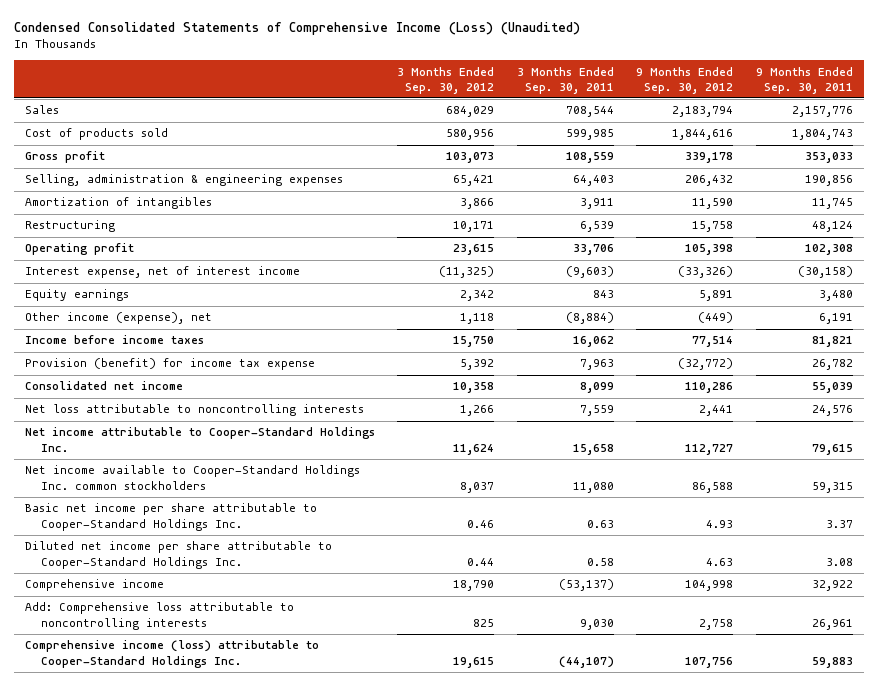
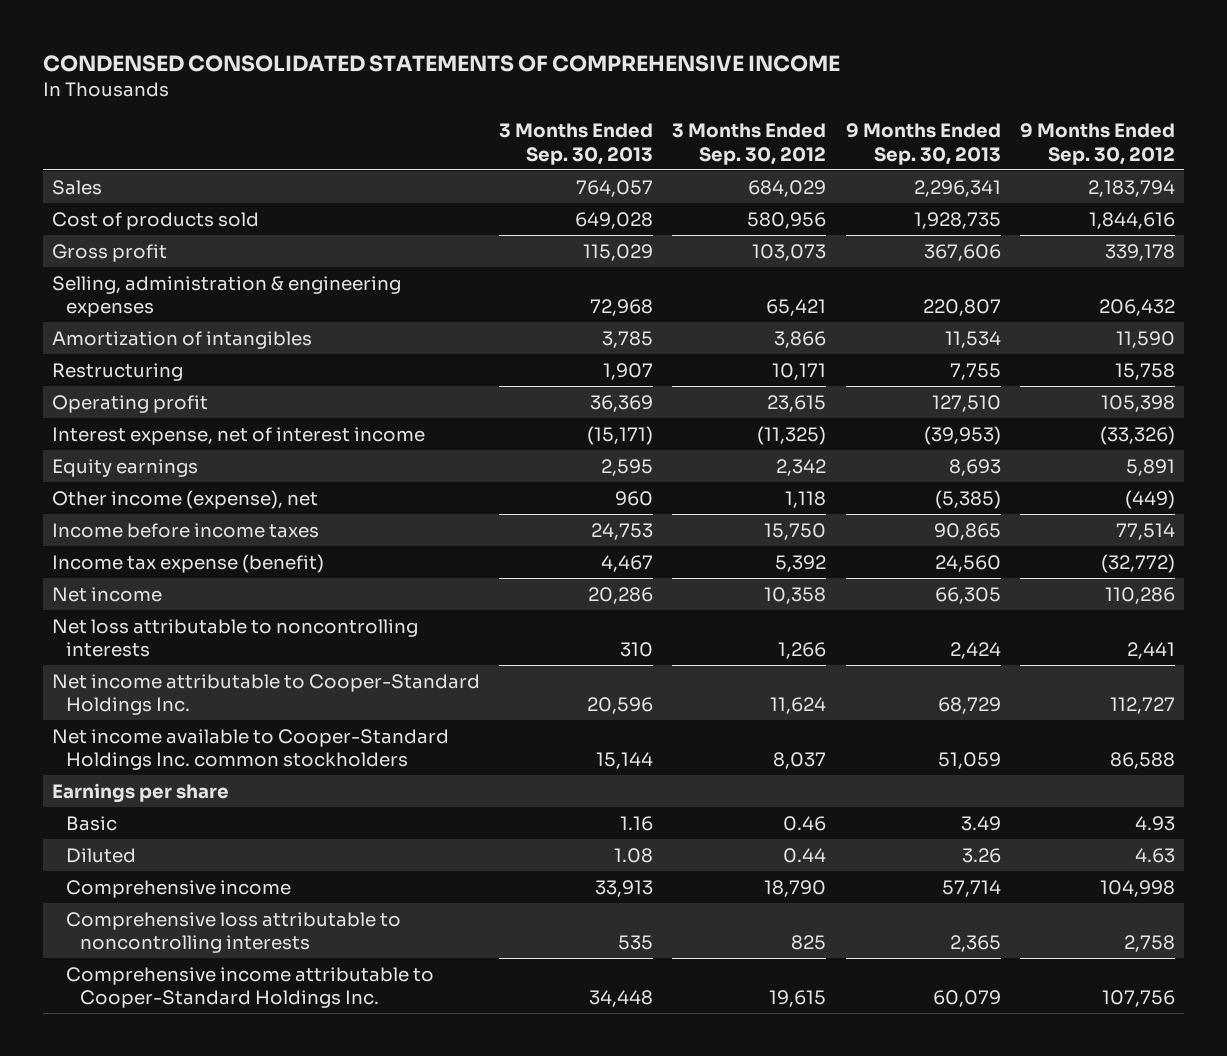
- Condensed Consolidated Statements of Comprehensive Income (Loss) (Unaudited)
+ CONDENSED CONSOLIDATED STATEMENTS OF COMPREHENSIVE INCOME
- | 3 Months Ended Sep. 30, 2012 | 3 Months Ended Sep. 30, 2011 | 9 Months Ended Sep. 30, 2012 | 9 Months Ended Sep. 30, 2011
+ | 3 Months Ended Sep. 30, 2013 | 3 Months Ended Sep. 30, 2012 | 9 Months Ended Sep. 30, 2013 | 9 Months Ended Sep. 30, 2012
- Provision (benefit) for income tax expense | 5,392 | 7,963 | (32,772) | 26,782
- Consolidated net income | 10,358 | 8,099 | 110,286 | 55,039
+ Income tax expense (benefit) | 4,467 | 5,392 | 24,560 | (32,772)
+ Net income | 20,286 | 10,358 | 66,305 | 110,286
- Basic net income per share attributable to Cooper-Standard Holdings Inc. | 0.46 | 0.63 | 4.93 | 3.37
- Diluted net income per share attributable to Cooper-Standard Holdings Inc. | 0.44 | 0.58 | 4.63 | 3.08
+ Earnings per share
+ Basic | 1.16 | 0.46 | 3.49 | 4.93
+ Diluted | 1.08 | 0.44 | 3.26 | 4.63
- Add: Comprehensive loss attributable to noncontrolling interests | 825 | 9,030 | 2,758 | 26,961
- Comprehensive income (loss) attributable to Cooper-Standard Holdings Inc. | 19,615 | (44,107) | 107,756 | 59,883
+ Comprehensive loss attributable to noncontrolling interests | 535 | 825 | 2,365 | 2,758
+ Comprehensive income attributable to Cooper-Standard Holdings Inc. | 34,448 | 19,615 | 60,079 | 107,756

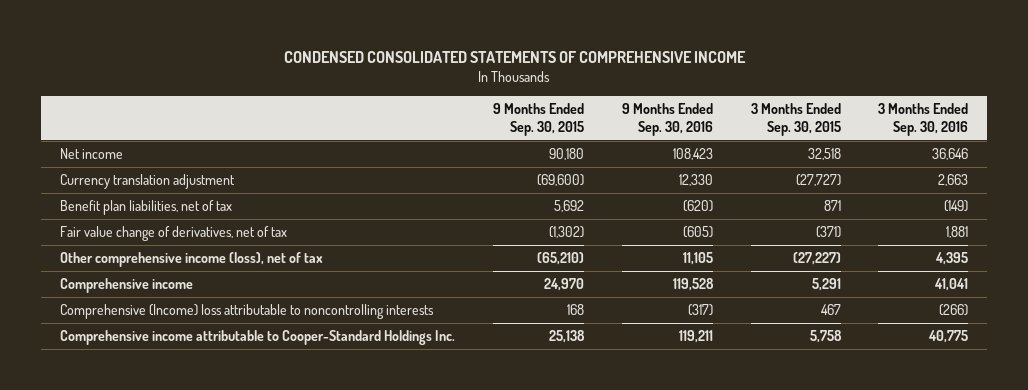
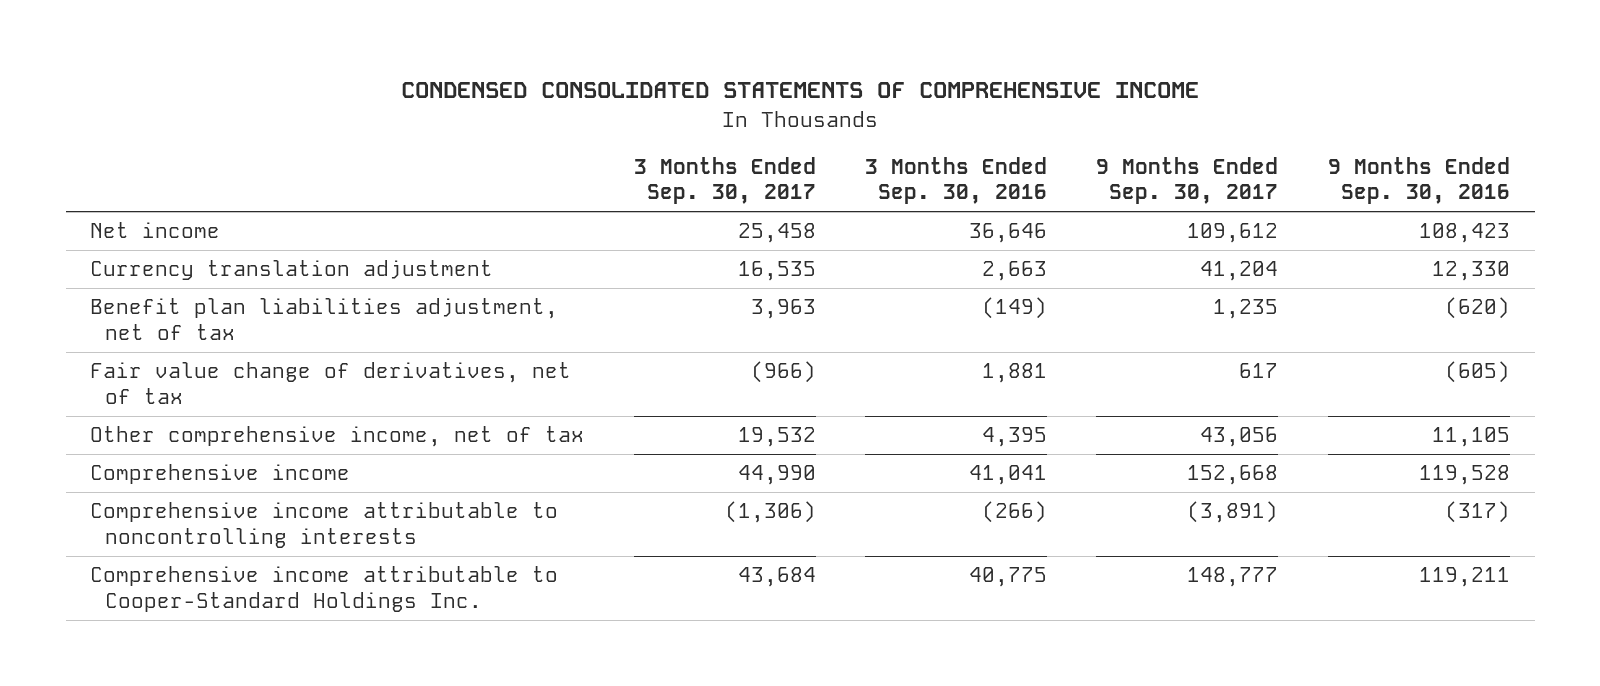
- | 9 Months Ended Sep. 30, 2015 | 9 Months Ended Sep. 30, 2016 | 3 Months Ended Sep. 30, 2015 | 3 Months Ended Sep. 30, 2016
+ | 3 Months Ended Sep. 30, 2017 | 3 Months Ended Sep. 30, 2016 | 9 Months Ended Sep. 30, 2017 | 9 Months Ended Sep. 30, 2016
- Benefit plan liabilities, net of tax | 5,692 | (620) | 871 | (149)
+ Benefit plan liabilities adjustment, net of tax | 3,963 | (149) | 1,235 | (620)
- Other comprehensive income (loss), net of tax | (65,210) | 11,105 | (27,227) | 4,395
+ Other comprehensive income, net of tax | 19,532 | 4,395 | 43,056 | 11,105
- Comprehensive (Income) loss attributable to noncontrolling interests | 168 | (317) | 467 | (266)
+ Comprehensive income attributable to noncontrolling interests | (1,306) | (266) | (3,891) | (317)

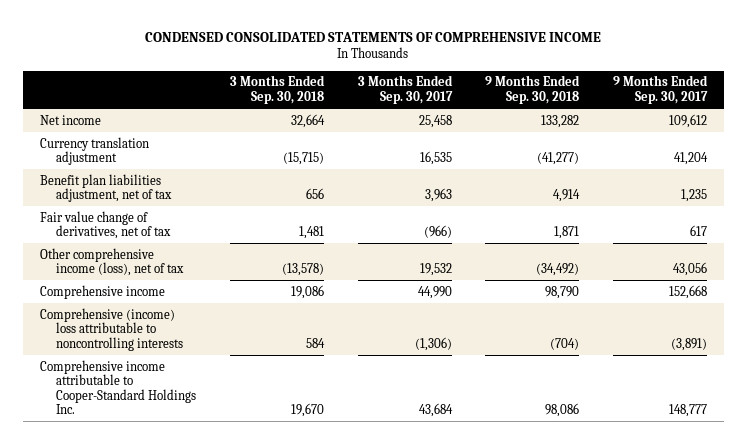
- | 3 Months Ended Sep. 30, 2017 | 3 Months Ended Sep. 30, 2016 | 9 Months Ended Sep. 30, 2017 | 9 Months Ended Sep. 30, 2016
+ | 3 Months Ended Sep. 30, 2018 | 3 Months Ended Sep. 30, 2017 | 9 Months Ended Sep. 30, 2018 | 9 Months Ended Sep. 30, 2017
- Other comprehensive income, net of tax | 19,532 | 4,395 | 43,056 | 11,105
+ Other comprehensive income (loss), net of tax | (13,578) | 19,532 | (34,492) | 43,056
- Comprehensive income attributable to noncontrolling interests | (1,306) | (266) | (3,891) | (317)
+ Comprehensive (income) loss attributable to noncontrolling interests | 584 | (1,306) | (704) | (3,891)

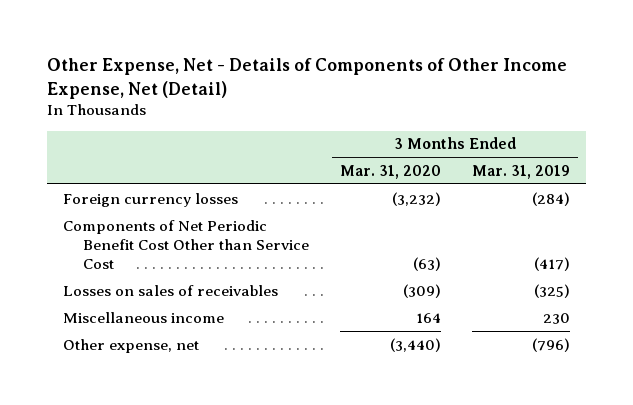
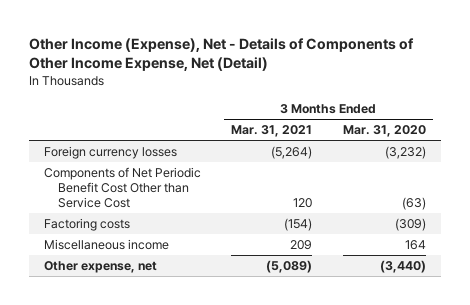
- Other Expense, Net - Details of Components of Other Income Expense, Net (Detail)
+ Other Income (Expense), Net - Details of Components of Other Income Expense, Net (Detail)
- | 3 Months Ended Mar. 31, 2020 | 3 Months Ended Mar. 31, 2019
+ | 3 Months Ended Mar. 31, 2021 | 3 Months Ended Mar. 31, 2020
- Losses on sales of receivables | (309) | (325)
+ Factoring costs | (154) | (309)

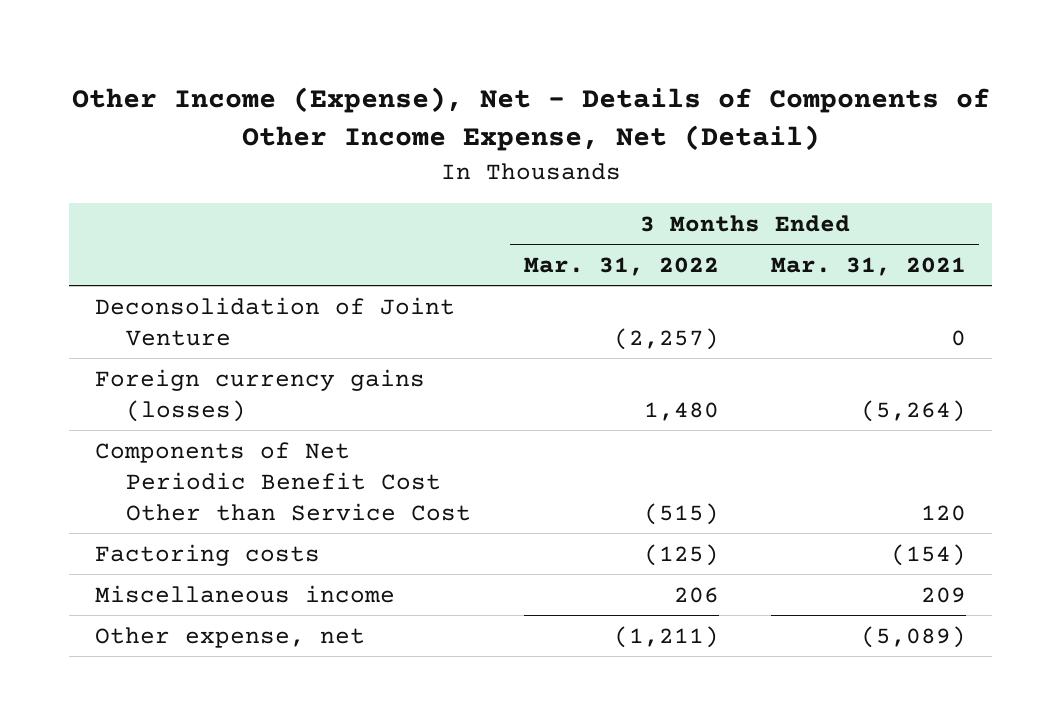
- | 3 Months Ended Mar. 31, 2021 | 3 Months Ended Mar. 31, 2020
+ | 3 Months Ended Mar. 31, 2022 | 3 Months Ended Mar. 31, 2021
- Foreign currency losses | (5,264) | (3,232)
+ Deconsolidation of Joint Venture | (2,257) | 0
+ Foreign currency gains (losses) | 1,480 | (5,264)

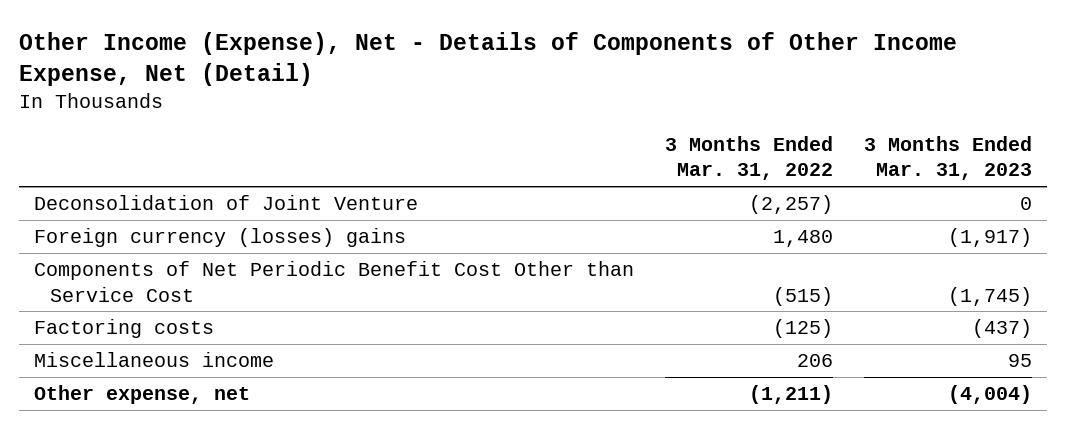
- | 3 Months Ended Mar. 31, 2022 | 3 Months Ended Mar. 31, 2021
+ | 3 Months Ended Mar. 31, 2022 | 3 Months Ended Mar. 31, 2023
- Foreign currency gains (losses) | 1,480 | (5,264)
+ Foreign currency (losses) gains | 1,480 | (1,917)

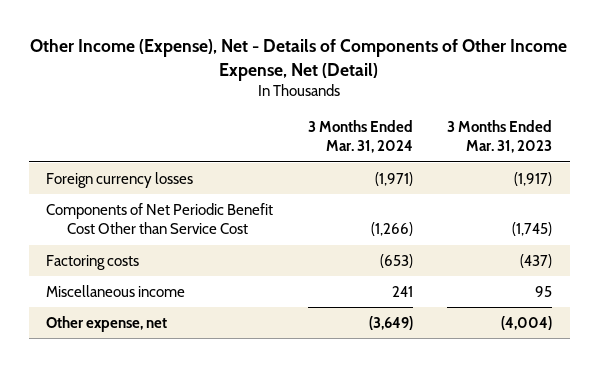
- | 3 Months Ended Mar. 31, 2022 | 3 Months Ended Mar. 31, 2023
+ | 3 Months Ended Mar. 31, 2024 | 3 Months Ended Mar. 31, 2023
- Deconsolidation of Joint Venture | (2,257) | 0
- Foreign currency (losses) gains | 1,480 | (1,917)
+ Foreign currency losses | (1,971) | (1,917)

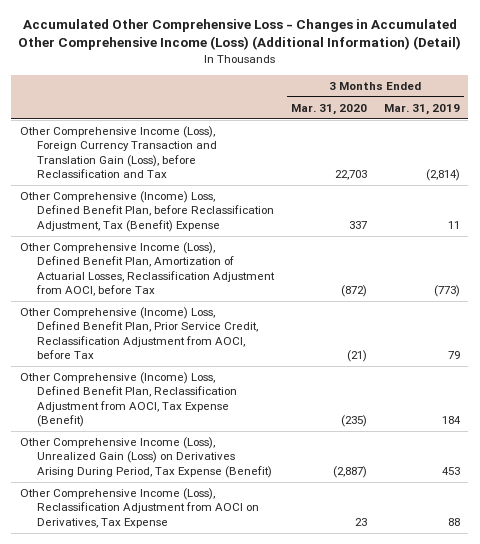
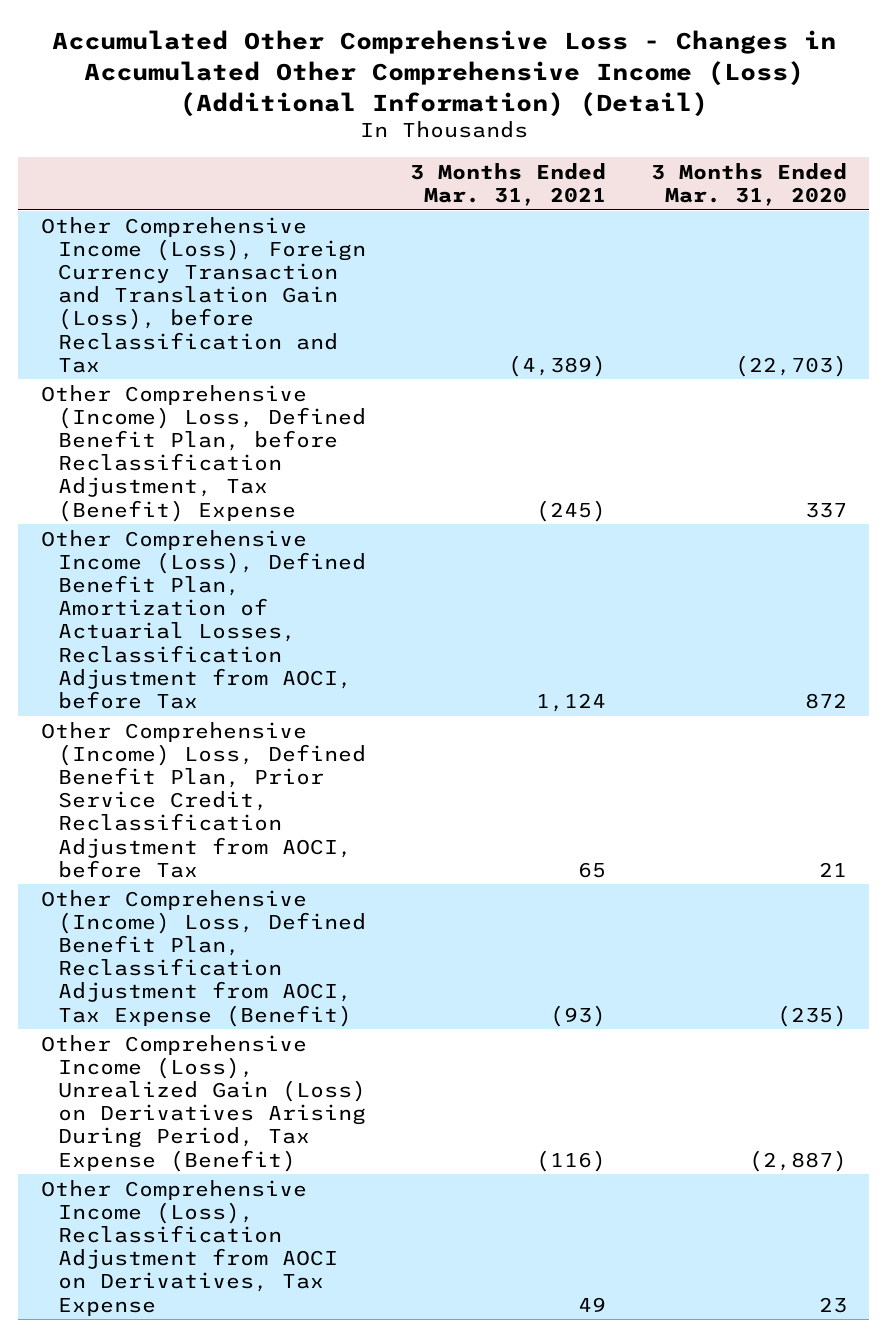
- | 3 Months Ended Mar. 31, 2020 | 3 Months Ended Mar. 31, 2019
+ | 3 Months Ended Mar. 31, 2021 | 3 Months Ended Mar. 31, 2020
- Other Comprehensive Income (Loss), Foreign Currency Transaction and Translation Gain (Loss), before Reclassification and Tax | 22,703 | (2,814)
+ Other Comprehensive Income (Loss), Foreign Currency Transaction and Translation Gain (Loss), before Reclassification and Tax | (4,389) | (22,703)
- Other Comprehensive Income (Loss), Defined Benefit Plan, Amortization of Actuarial Losses, Reclassification Adjustment from AOCI, before Tax | (872) | (773)
- Other Comprehensive (Income) Loss, Defined Benefit Plan, Prior Service Credit, Reclassification Adjustment from AOCI, before Tax | (21) | 79
+ Other Comprehensive Income (Loss), Defined Benefit Plan, Amortization of Actuarial Losses, Reclassification Adjustment from AOCI, before Tax | 1,124 | 872
+ Other Comprehensive (Income) Loss, Defined Benefit Plan, Prior Service Credit, Reclassification Adjustment from AOCI, before Tax | 65 | 21

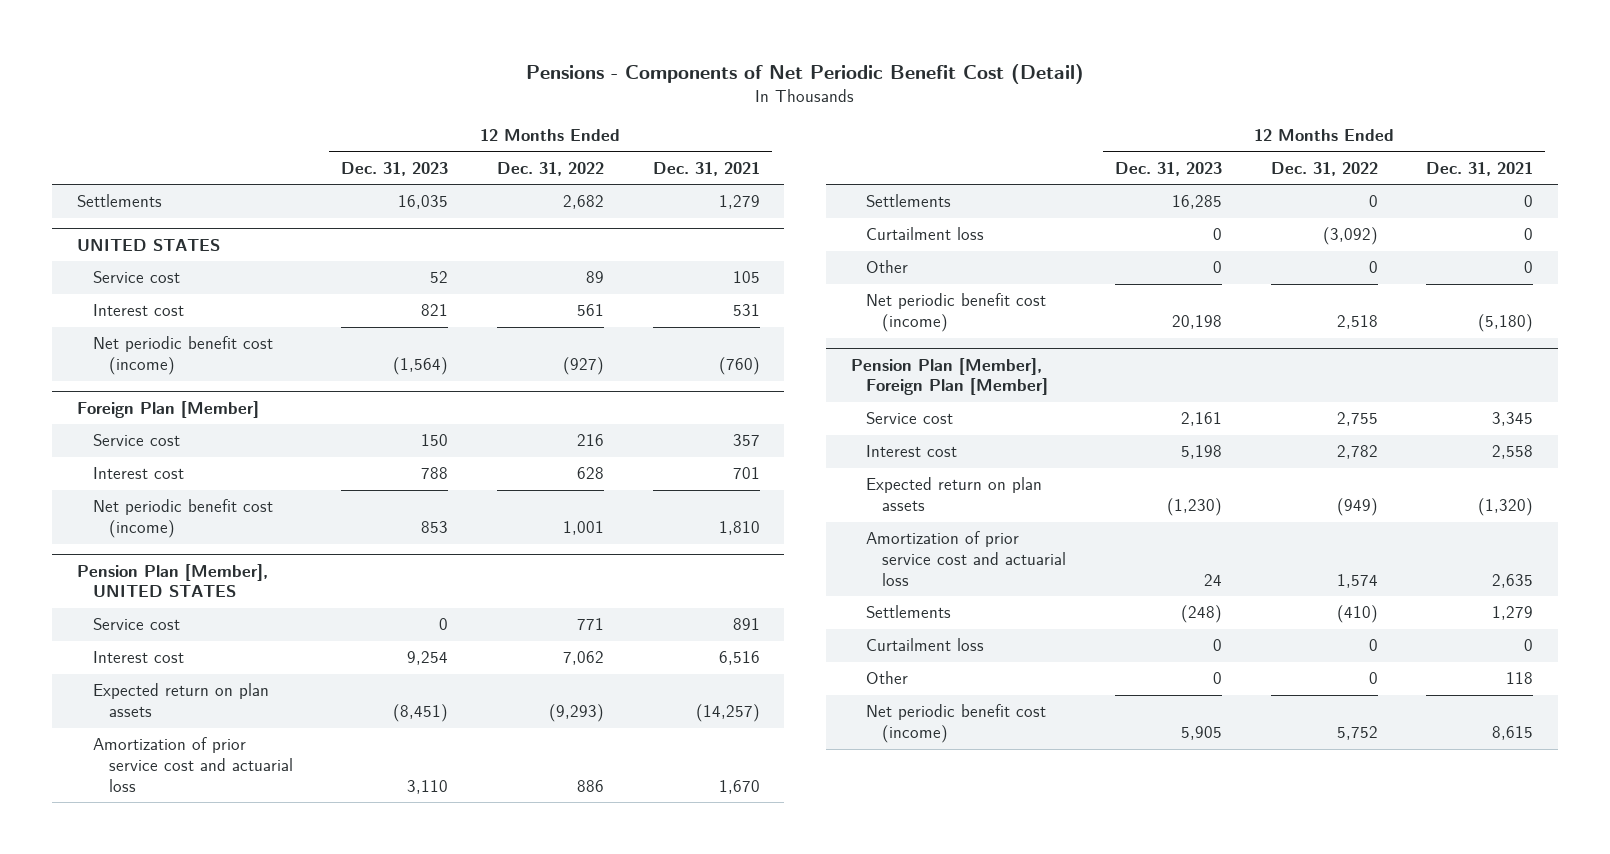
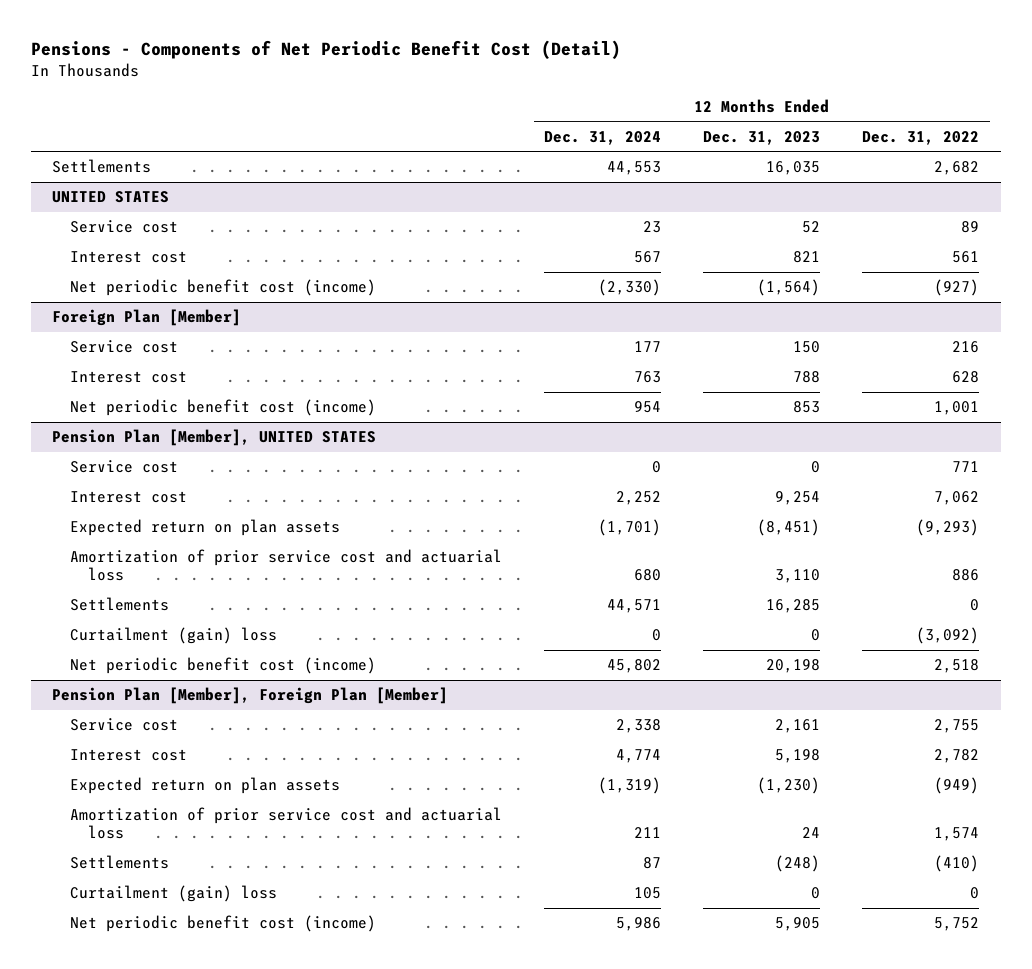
- | 12 Months Ended Dec. 31, 2023 | 12 Months Ended Dec. 31, 2022 | 12 Months Ended Dec. 31, 2021
+ | 12 Months Ended Dec. 31, 2024 | 12 Months Ended Dec. 31, 2023 | 12 Months Ended Dec. 31, 2022
@ Pension Plan [Member], UNITED STATES
- Curtailment loss | 0 | (3,092) | 0
- Other | 0 | 0 | 0
+ Curtailment (gain) loss | 0 | 0 | (3,092)
@ Pension Plan [Member], Foreign Plan [Member]
- Curtailment loss | 0 | 0 | 0
- Other | 0 | 0 | 118
+ Curtailment (gain) loss | 105 | 0 | 0

